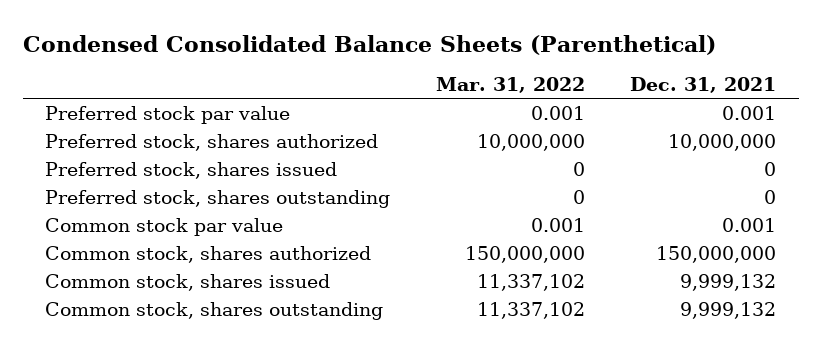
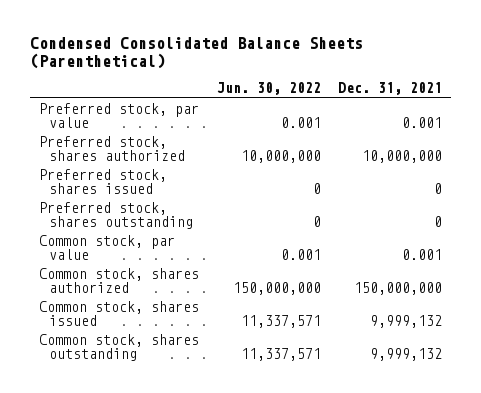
- | Mar. 31, 2022 | Dec. 31, 2021
+ | Jun. 30, 2022 | Dec. 31, 2021
- Preferred stock par value | 0.001 | 0.001
+ Preferred stock, par value | 0.001 | 0.001
- Common stock par value | 0.001 | 0.001
+ Common stock, par value | 0.001 | 0.001

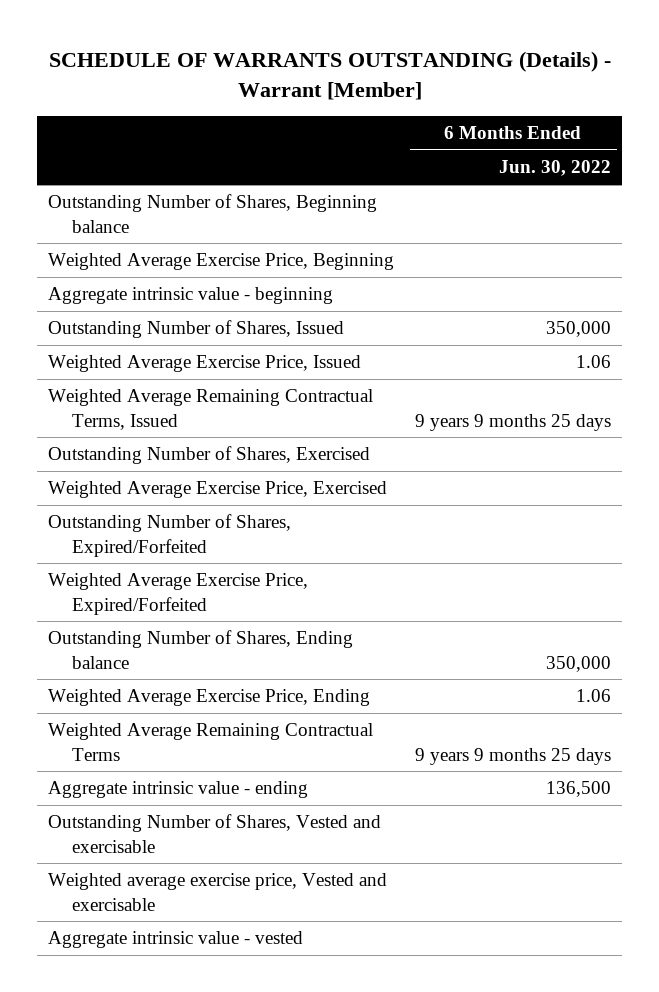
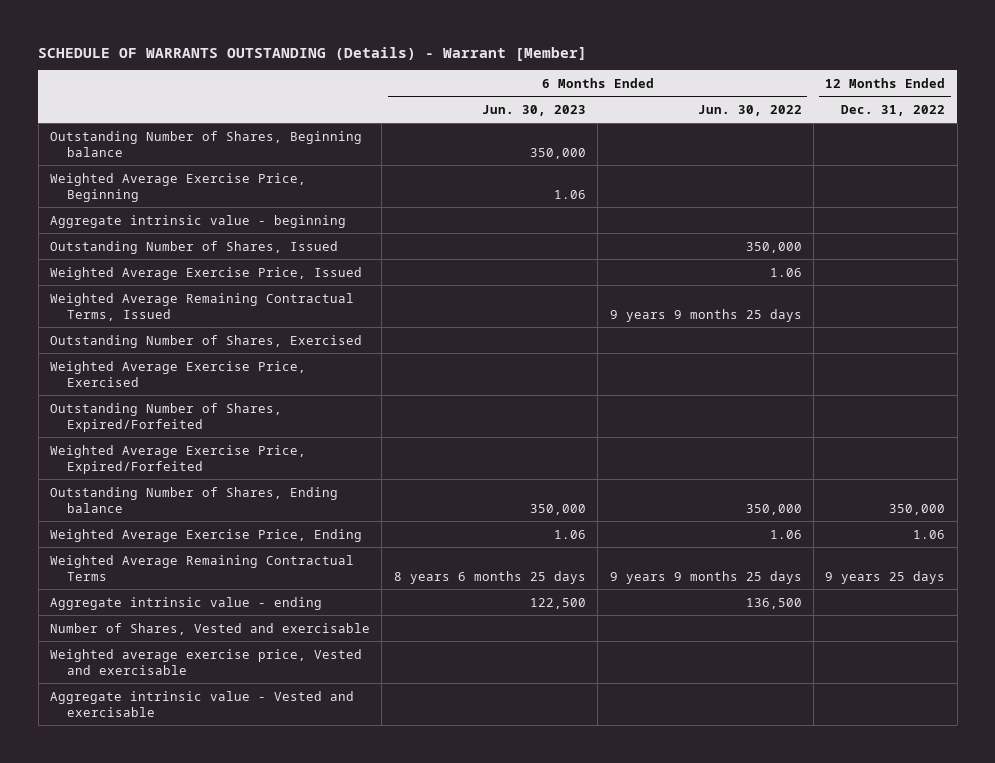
- | 6 Months Ended Jun. 30, 2022
+ | 6 Months Ended Jun. 30, 2023 | 6 Months Ended Jun. 30, 2022 | 12 Months Ended Dec. 31, 2022
- Outstanding Number of Shares, Vested and exercisable
+ Number of Shares, Vested and exercisable
- Aggregate intrinsic value - vested
+ Aggregate intrinsic value - Vested and exercisable

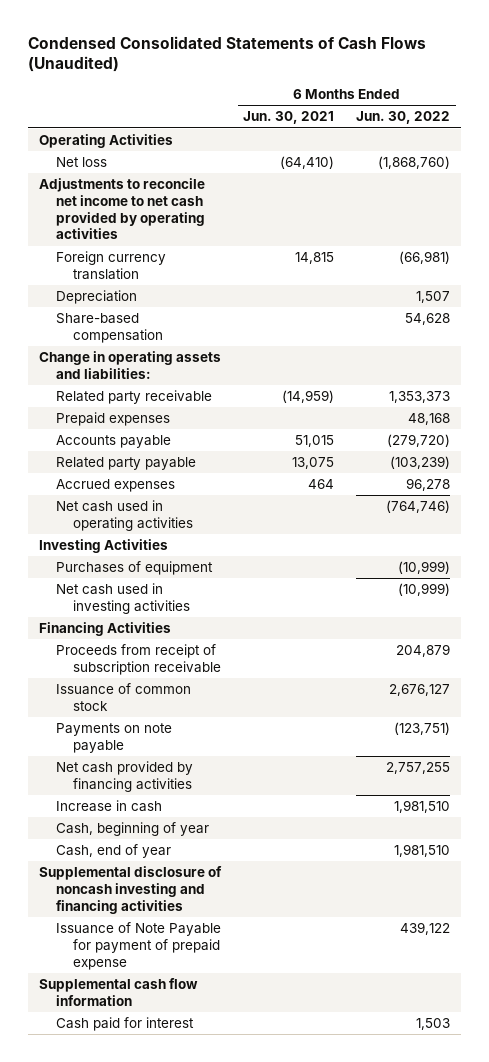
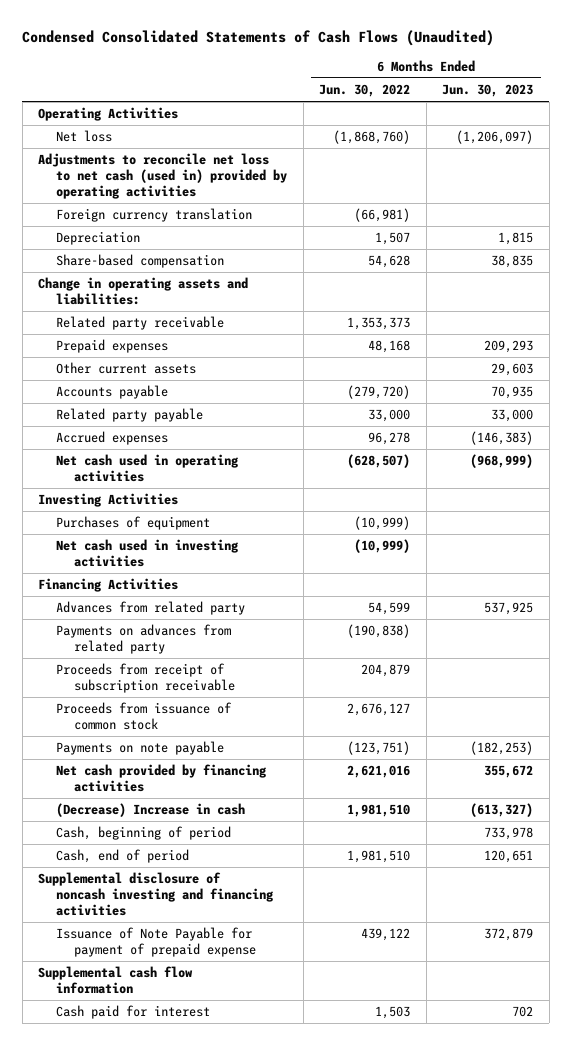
- | 6 Months Ended Jun. 30, 2021 | 6 Months Ended Jun. 30, 2022
+ | 6 Months Ended Jun. 30, 2022 | 6 Months Ended Jun. 30, 2023
- Adjustments to reconcile net income to net cash provided by operating activities
+ Adjustments to reconcile net loss to net cash (used in) provided by operating activities
+ Other current assets | | 29,603
- Related party payable | 13,075 | (103,239)
+ Related party payable | 33,000 | 33,000
- Net cash used in operating activities | | (764,746)
+ Net cash used in operating activities | (628,507) | (968,999)
+ Advances from related party | 54,599 | 537,925
+ Payments on advances from related party | (190,838) |
- Issuance of common stock | | 2,676,127
+ Proceeds from issuance of common stock | 2,676,127 |
- Net cash provided by financing activities | | 2,757,255
- Increase in cash | | 1,981,510
- Cash, beginning of year
- Cash, end of year | | 1,981,510
+ Net cash provided by financing activities | 2,621,016 | 355,672
+ (Decrease) Increase in cash | 1,981,510 | (613,327)
+ Cash, beginning of period | | 733,978
+ Cash, end of period | 1,981,510 | 120,651

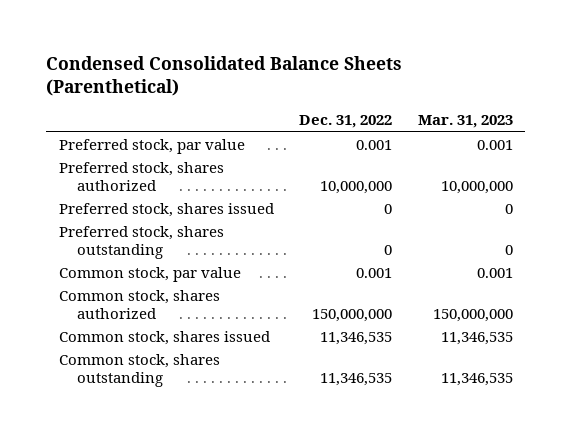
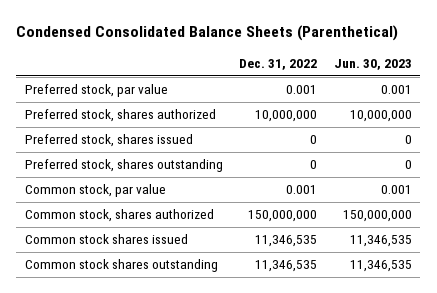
- | Dec. 31, 2022 | Mar. 31, 2023
+ | Dec. 31, 2022 | Jun. 30, 2023
- Common stock, shares issued | 11,346,535 | 11,346,535
- Common stock, shares outstanding | 11,346,535 | 11,346,535
+ Common stock shares issued | 11,346,535 | 11,346,535
+ Common stock shares outstanding | 11,346,535 | 11,346,535

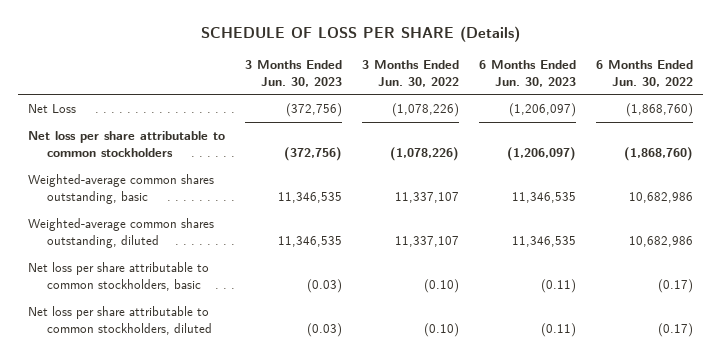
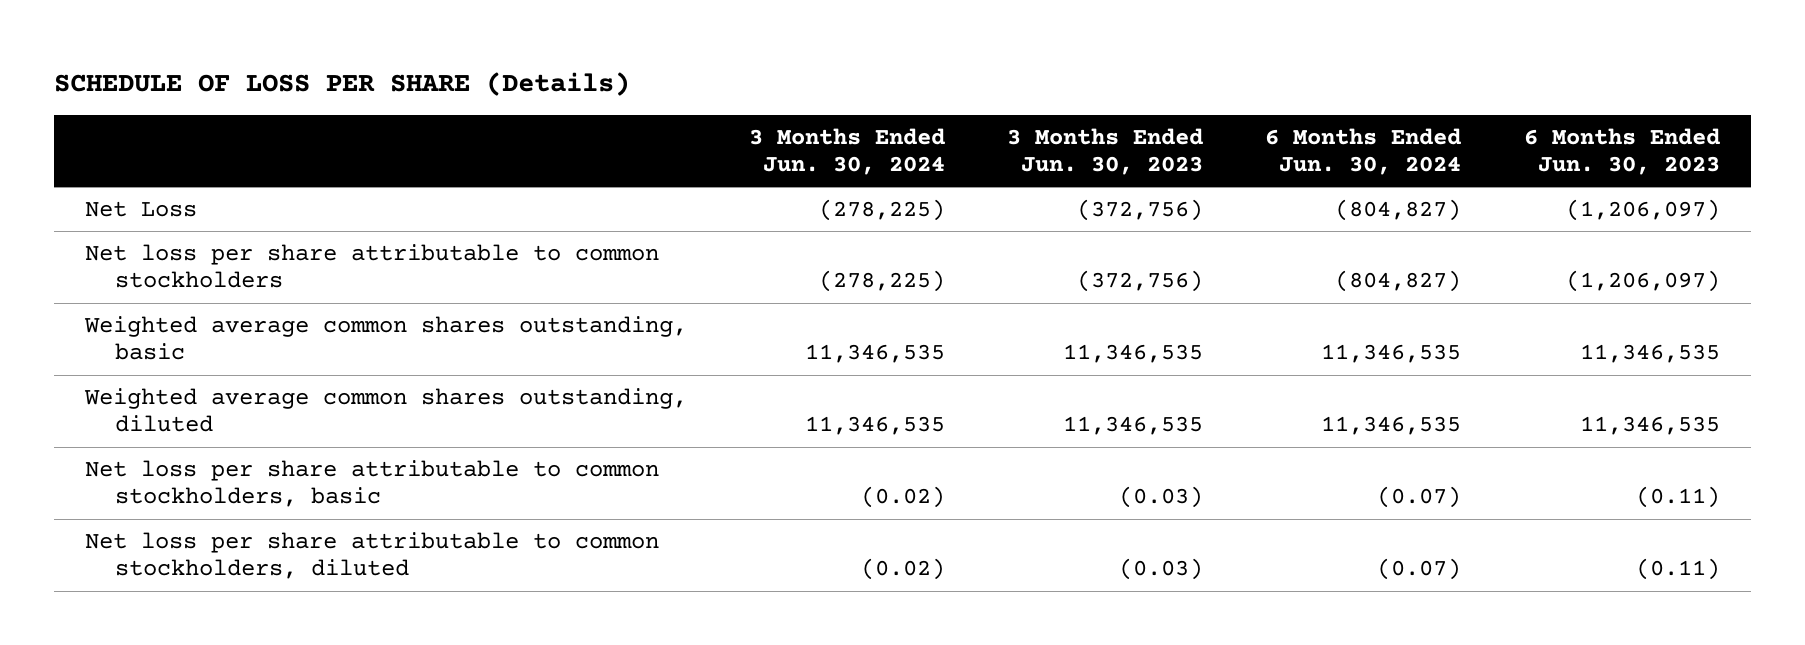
- | 3 Months Ended Jun. 30, 2023 | 3 Months Ended Jun. 30, 2022 | 6 Months Ended Jun. 30, 2023 | 6 Months Ended Jun. 30, 2022
+ | 3 Months Ended Jun. 30, 2024 | 3 Months Ended Jun. 30, 2023 | 6 Months Ended Jun. 30, 2024 | 6 Months Ended Jun. 30, 2023
- Weighted-average common shares outstanding, basic | 11,346,535 | 11,337,107 | 11,346,535 | 10,682,986
- Weighted-average common shares outstanding, diluted | 11,346,535 | 11,337,107 | 11,346,535 | 10,682,986
+ Weighted average common shares outstanding, basic | 11,346,535 | 11,346,535 | 11,346,535 | 11,346,535
+ Weighted average common shares outstanding, diluted | 11,346,535 | 11,346,535 | 11,346,535 | 11,346,535

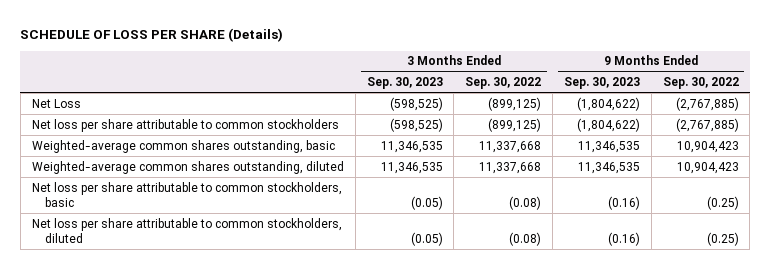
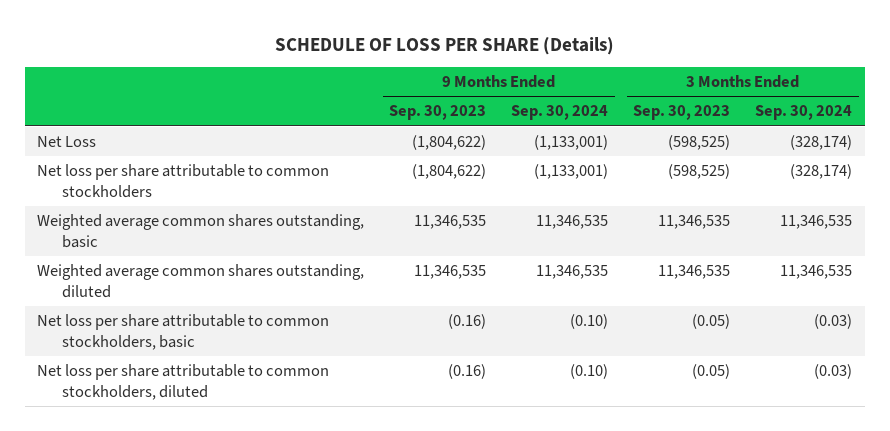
- | 3 Months Ended Sep. 30, 2023 | 3 Months Ended Sep. 30, 2022 | 9 Months Ended Sep. 30, 2023 | 9 Months Ended Sep. 30, 2022
+ | 9 Months Ended Sep. 30, 2023 | 9 Months Ended Sep. 30, 2024 | 3 Months Ended Sep. 30, 2023 | 3 Months Ended Sep. 30, 2024
- Weighted-average common shares outstanding, basic | 11,346,535 | 11,337,668 | 11,346,535 | 10,904,423
- Weighted-average common shares outstanding, diluted | 11,346,535 | 11,337,668 | 11,346,535 | 10,904,423
+ Weighted average common shares outstanding, basic | 11,346,535 | 11,346,535 | 11,346,535 | 11,346,535
+ Weighted average common shares outstanding, diluted | 11,346,535 | 11,346,535 | 11,346,535 | 11,346,535

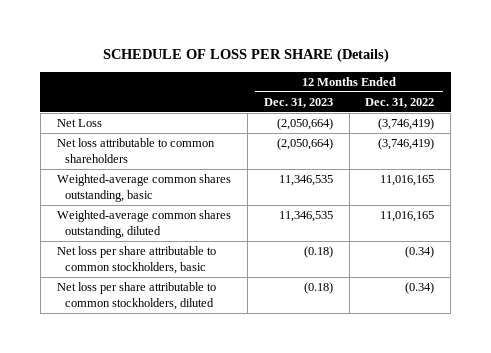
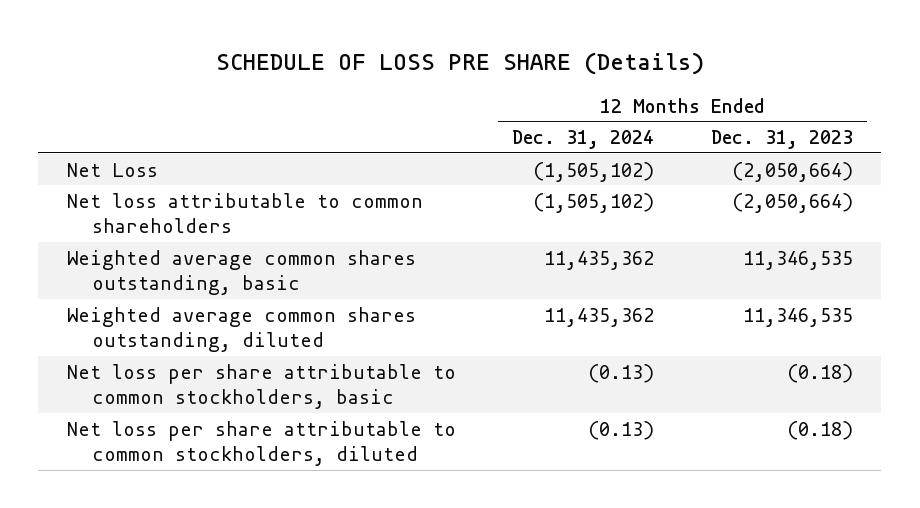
- SCHEDULE OF LOSS PER SHARE (Details)
+ SCHEDULE OF LOSS PRE SHARE (Details)
- | 12 Months Ended Dec. 31, 2023 | 12 Months Ended Dec. 31, 2022
+ | 12 Months Ended Dec. 31, 2024 | 12 Months Ended Dec. 31, 2023
- Weighted-average common shares outstanding, basic | 11,346,535 | 11,016,165
- Weighted-average common shares outstanding, diluted | 11,346,535 | 11,016,165
+ Weighted average common shares outstanding, basic | 11,435,362 | 11,346,535
+ Weighted average common shares outstanding, diluted | 11,435,362 | 11,346,535

